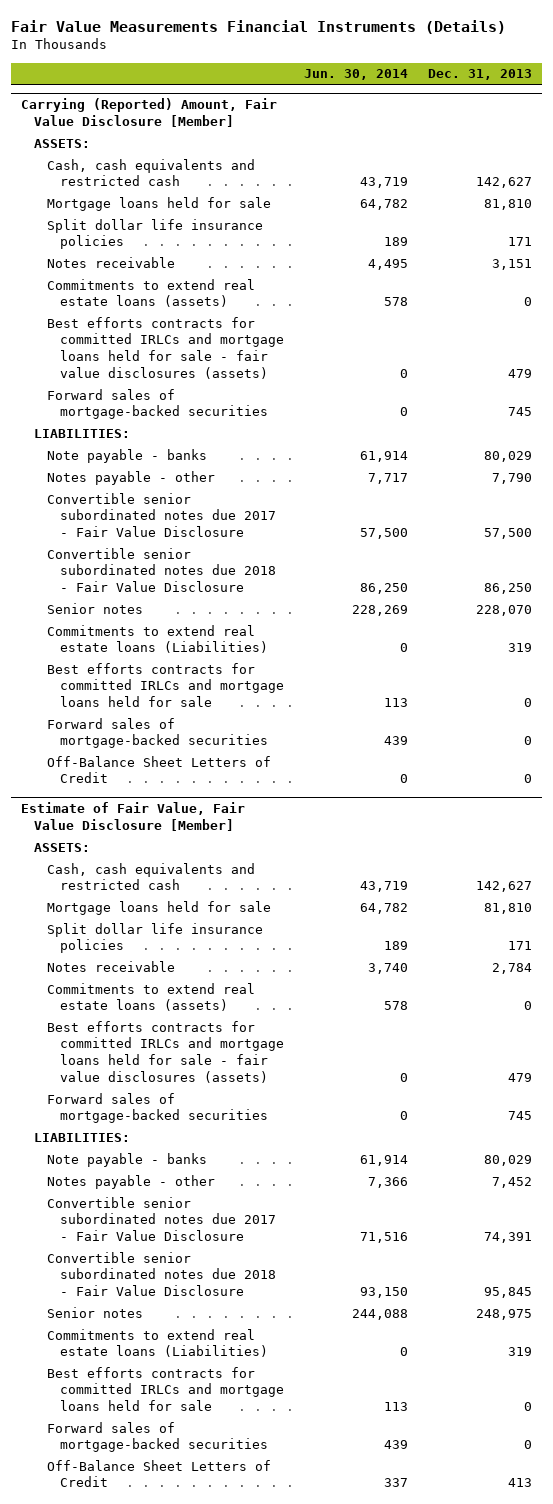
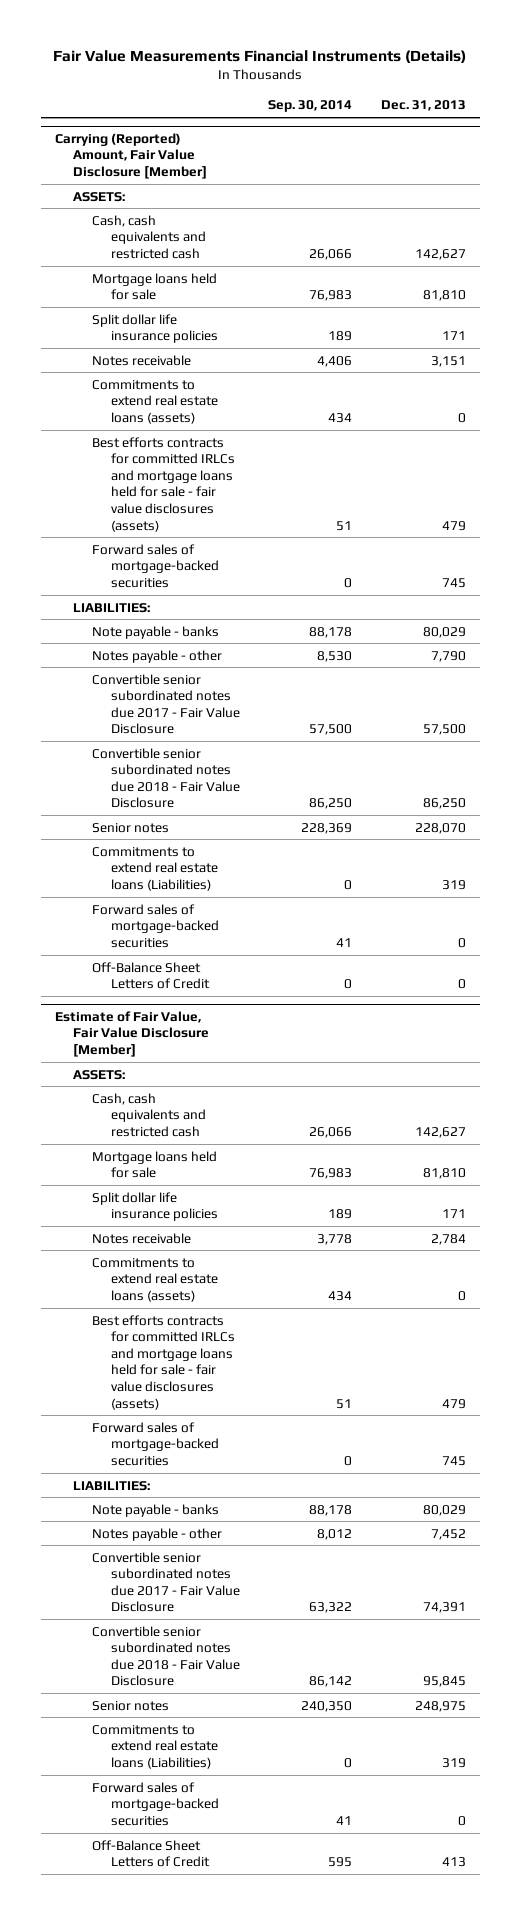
- | Jun. 30, 2014 | Dec. 31, 2013
+ | Sep. 30, 2014 | Dec. 31, 2013
@ Carrying (Reported) Amount, Fair Value Disclosure [Member]
- Best efforts contracts for committed IRLCs and mortgage loans held for sale | 113 | 0
@ Estimate of Fair Value, Fair Value Disclosure [Member]
- Best efforts contracts for committed IRLCs and mortgage loans held for sale | 113 | 0

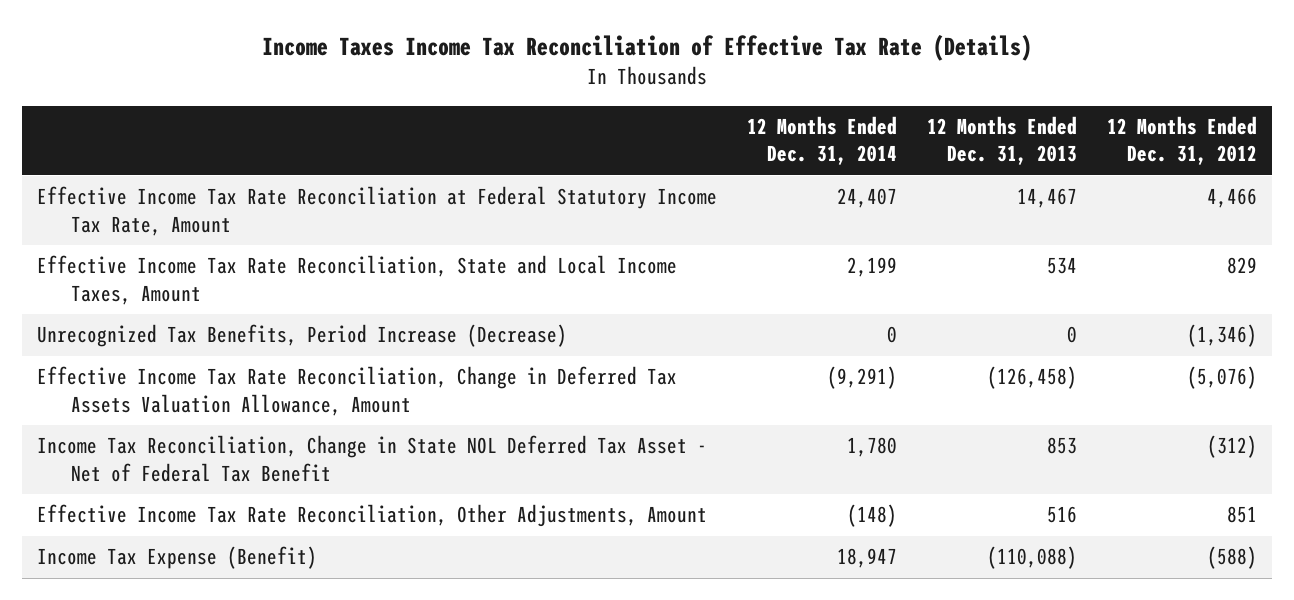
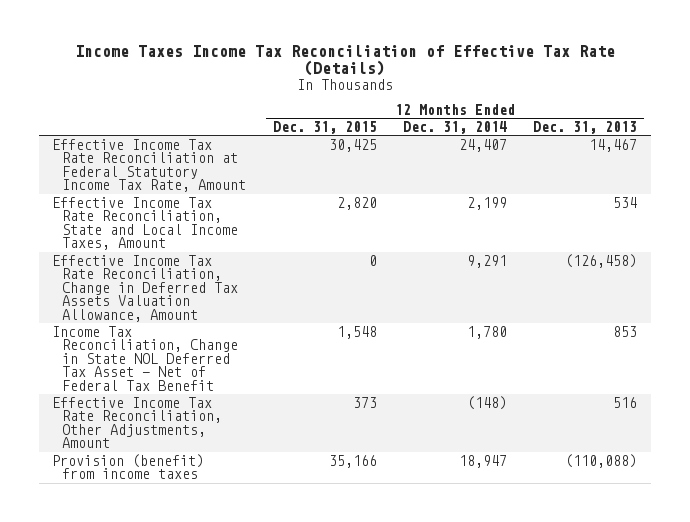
- | 12 Months Ended Dec. 31, 2014 | 12 Months Ended Dec. 31, 2013 | 12 Months Ended Dec. 31, 2012
+ | 12 Months Ended Dec. 31, 2015 | 12 Months Ended Dec. 31, 2014 | 12 Months Ended Dec. 31, 2013
- Unrecognized Tax Benefits, Period Increase (Decrease) | 0 | 0 | (1,346)
- Effective Income Tax Rate Reconciliation, Change in Deferred Tax Assets Valuation Allowance, Amount | (9,291) | (126,458) | (5,076)
+ Effective Income Tax Rate Reconciliation, Change in Deferred Tax Assets Valuation Allowance, Amount | 0 | 9,291 | (126,458)
- Income Tax Expense (Benefit) | 18,947 | (110,088) | (588)
+ Provision (benefit) from income taxes | 35,166 | 18,947 | (110,088)

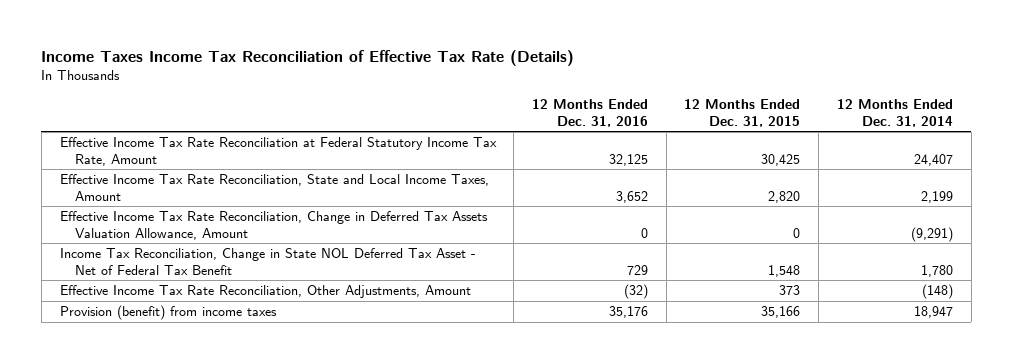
- | 12 Months Ended Dec. 31, 2015 | 12 Months Ended Dec. 31, 2014 | 12 Months Ended Dec. 31, 2013
+ | 12 Months Ended Dec. 31, 2016 | 12 Months Ended Dec. 31, 2015 | 12 Months Ended Dec. 31, 2014
- Effective Income Tax Rate Reconciliation, Change in Deferred Tax Assets Valuation Allowance, Amount | 0 | 9,291 | (126,458)
+ Effective Income Tax Rate Reconciliation, Change in Deferred Tax Assets Valuation Allowance, Amount | 0 | 0 | (9,291)

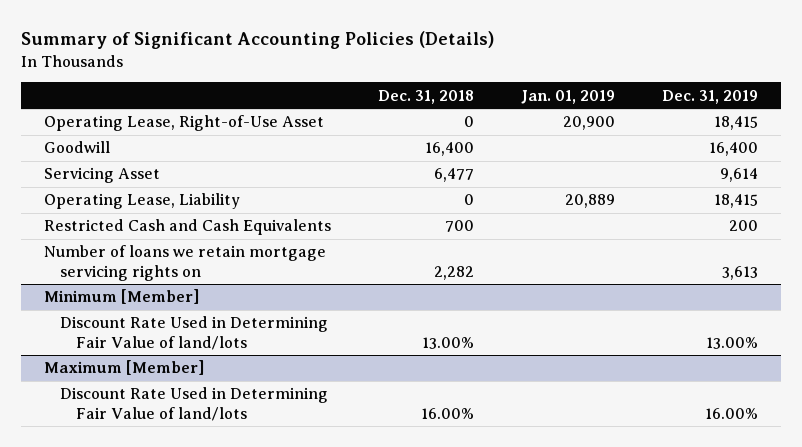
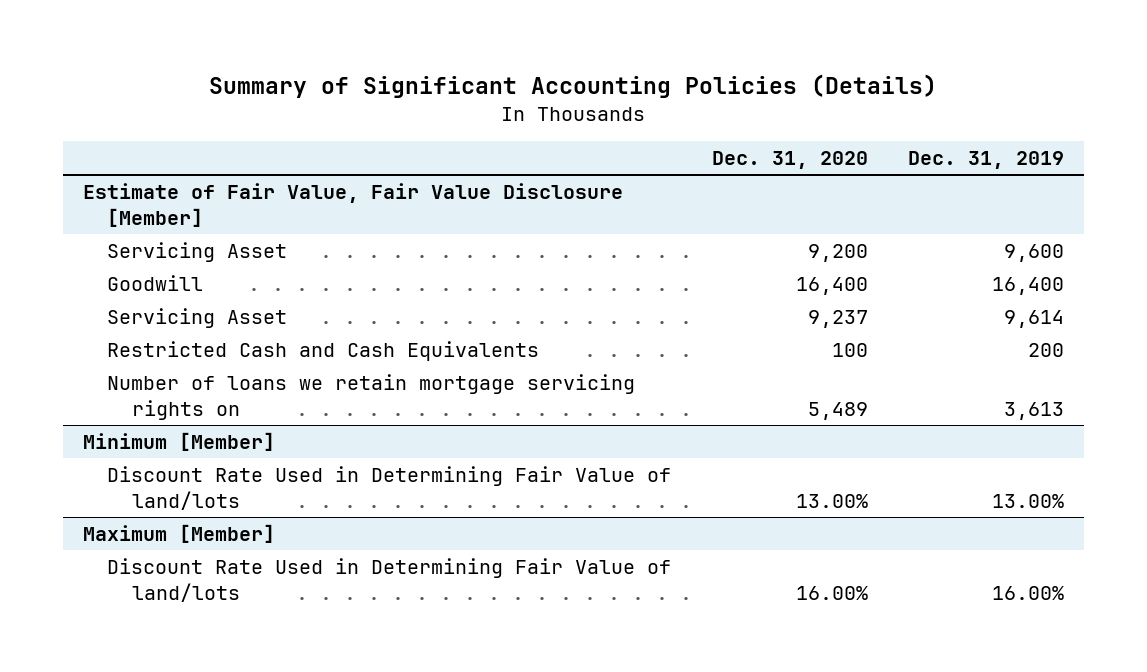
- | Dec. 31, 2018 | Jan. 01, 2019 | Dec. 31, 2019
+ | Dec. 31, 2020 | Dec. 31, 2019
- Operating Lease, Right-of-Use Asset | 0 | 20,900 | 18,415
+ Estimate of Fair Value, Fair Value Disclosure [Member]
+ Servicing Asset | 9,200 | 9,600
- Operating Lease, Liability | 0 | 20,889 | 18,415

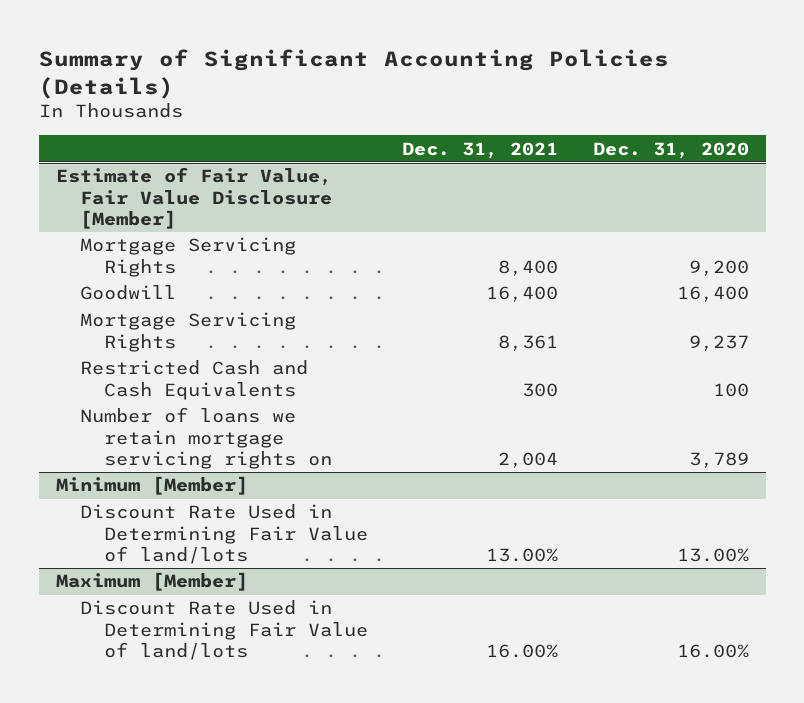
- | Dec. 31, 2020 | Dec. 31, 2019
+ | Dec. 31, 2021 | Dec. 31, 2020
@ Estimate of Fair Value, Fair Value Disclosure [Member]
- Servicing Asset | 9,200 | 9,600
+ Mortgage Servicing Rights | 8,400 | 9,200
- Servicing Asset | 9,237 | 9,614
+ Mortgage Servicing Rights | 8,361 | 9,237
- Number of loans we retain mortgage servicing rights on | 5,489 | 3,613
+ Number of loans we retain mortgage servicing rights on | 2,004 | 3,789

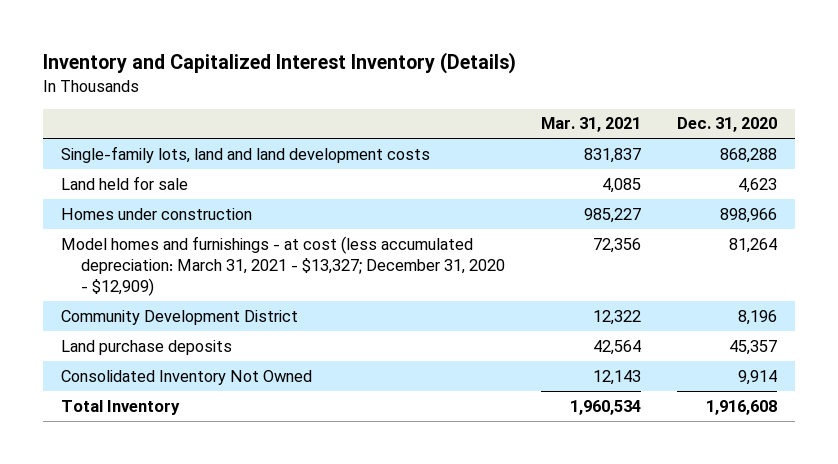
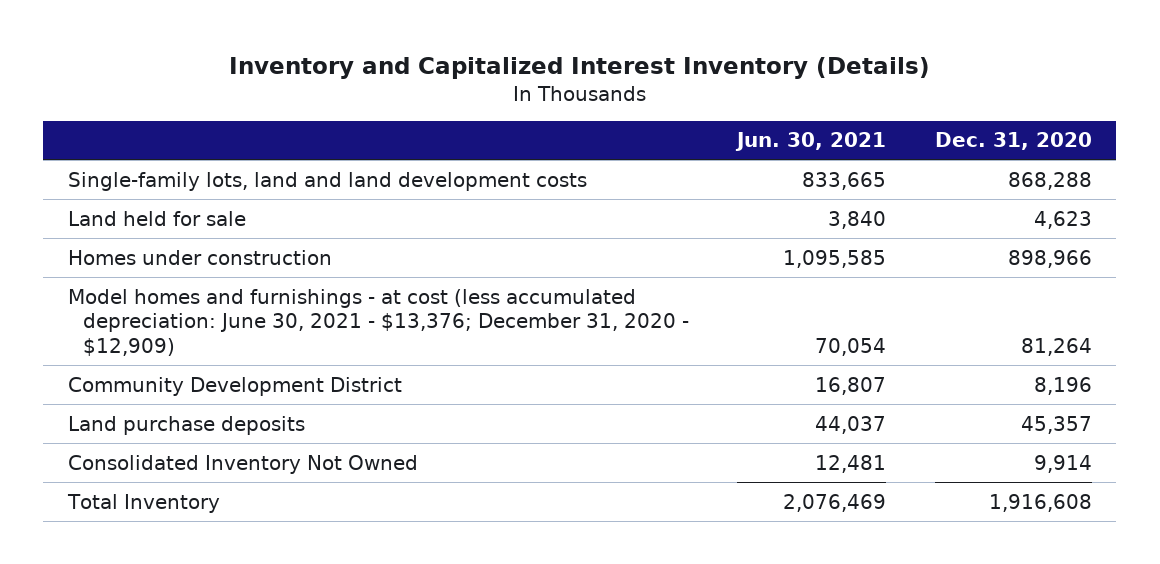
- | Mar. 31, 2021 | Dec. 31, 2020
+ | Jun. 30, 2021 | Dec. 31, 2020
- Model homes and furnishings - at cost (less accumulated depreciation: March 31, 2021 - $13,327; December 31, 2020 - $12,909) | 72,356 | 81,264
+ Model homes and furnishings - at cost (less accumulated depreciation: June 30, 2021 - $13,376; December 31, 2020 - $12,909) | 70,054 | 81,264

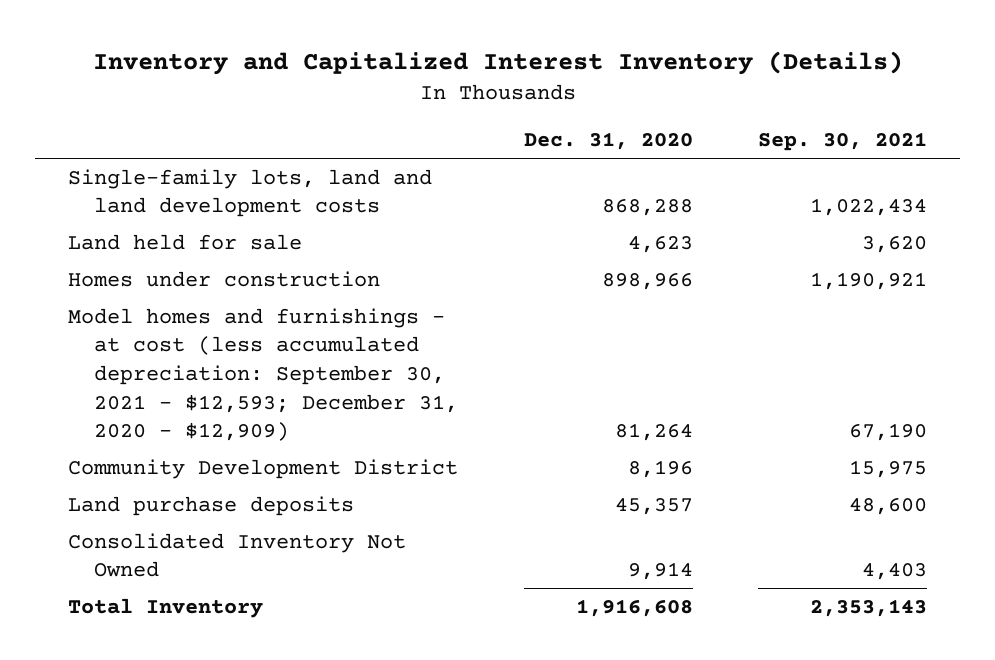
- | Jun. 30, 2021 | Dec. 31, 2020
+ | Dec. 31, 2020 | Sep. 30, 2021
- Model homes and furnishings - at cost (less accumulated depreciation: June 30, 2021 - $13,376; December 31, 2020 - $12,909) | 70,054 | 81,264
+ Model homes and furnishings - at cost (less accumulated depreciation: September 30, 2021 - $12,593; December 31, 2020 - $12,909) | 81,264 | 67,190

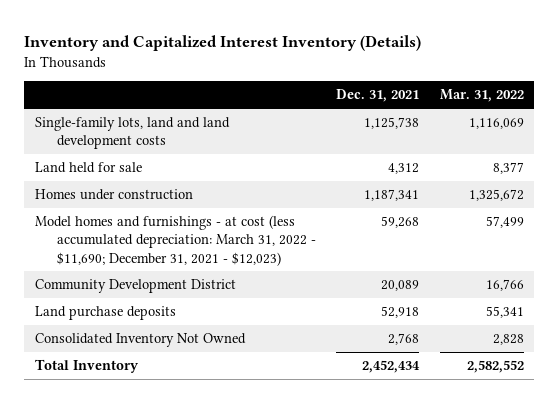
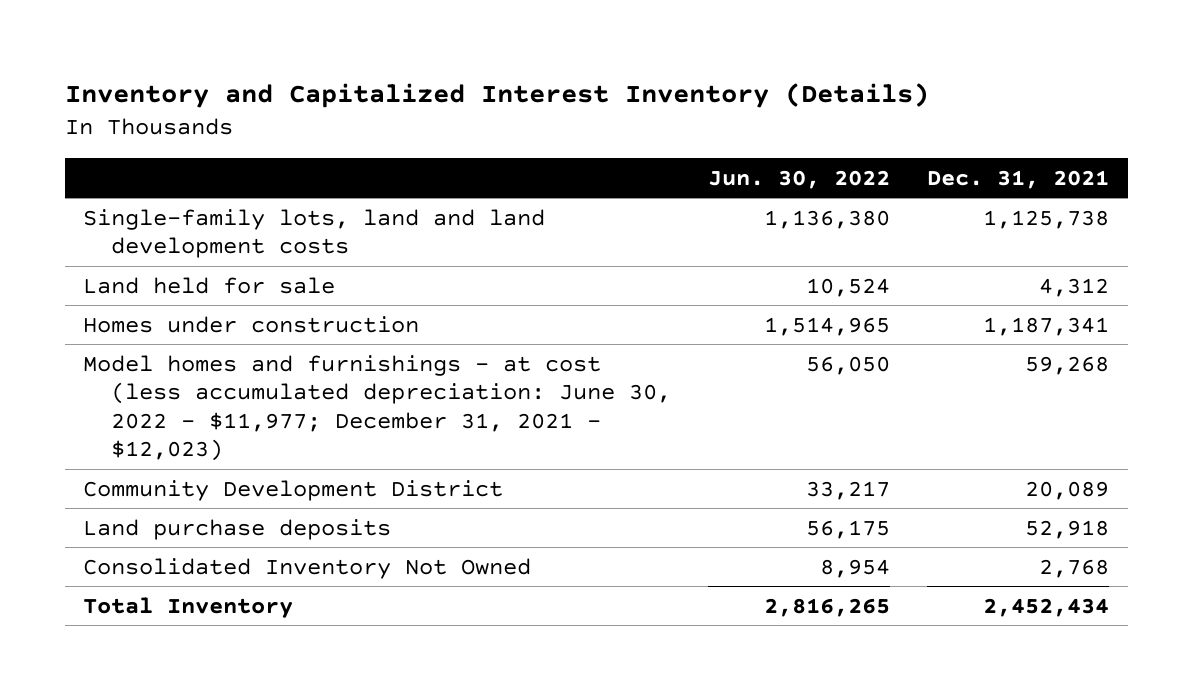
- | Dec. 31, 2021 | Mar. 31, 2022
+ | Jun. 30, 2022 | Dec. 31, 2021
- Model homes and furnishings - at cost (less accumulated depreciation: March 31, 2022 - $11,690; December 31, 2021 - $12,023) | 59,268 | 57,499
+ Model homes and furnishings - at cost (less accumulated depreciation: June 30, 2022 - $11,977; December 31, 2021 - $12,023) | 56,050 | 59,268

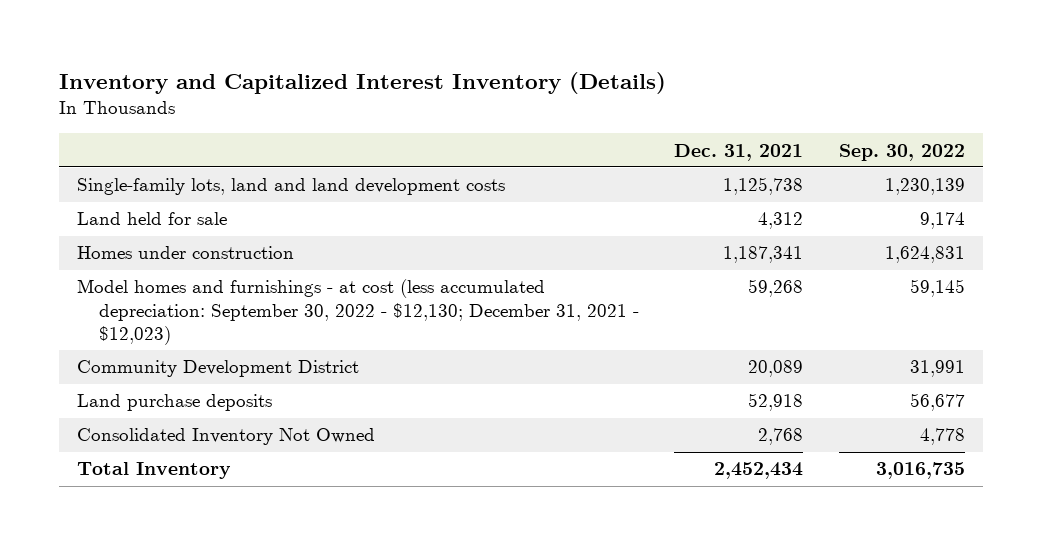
- | Jun. 30, 2022 | Dec. 31, 2021
+ | Dec. 31, 2021 | Sep. 30, 2022
- Model homes and furnishings - at cost (less accumulated depreciation: June 30, 2022 - $11,977; December 31, 2021 - $12,023) | 56,050 | 59,268
+ Model homes and furnishings - at cost (less accumulated depreciation: September 30, 2022 - $12,130; December 31, 2021 - $12,023) | 59,268 | 59,145

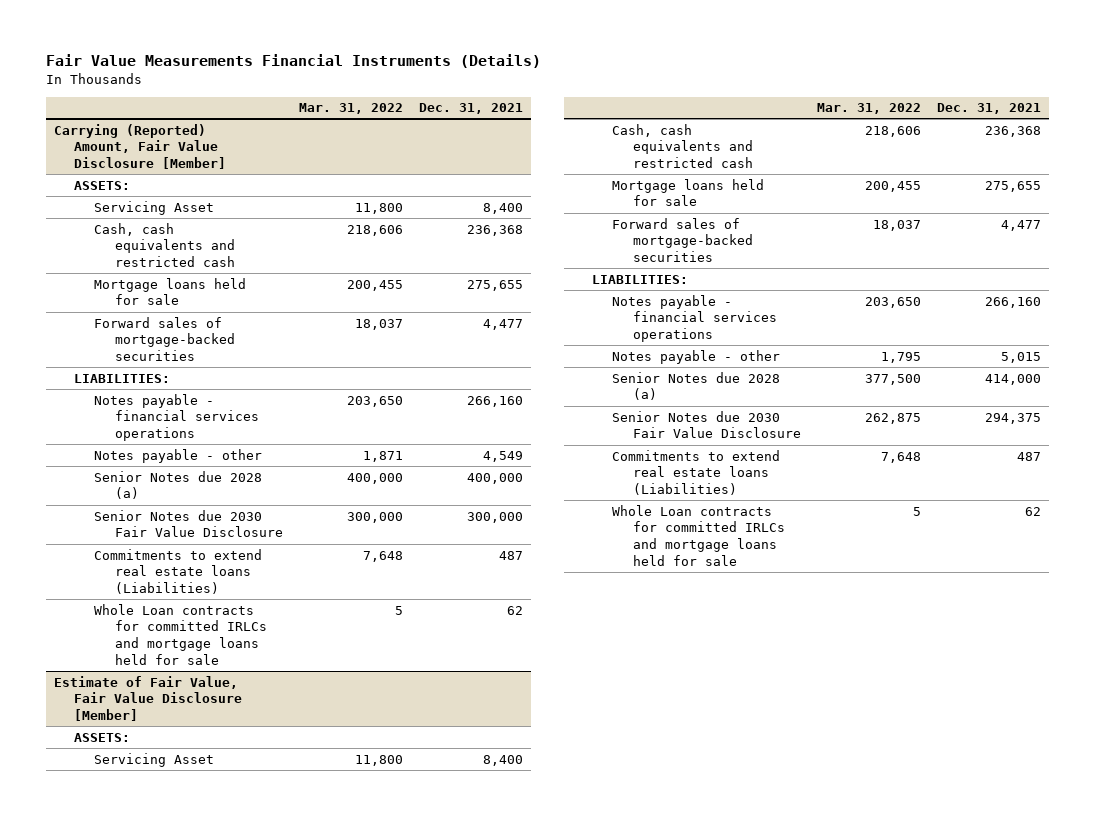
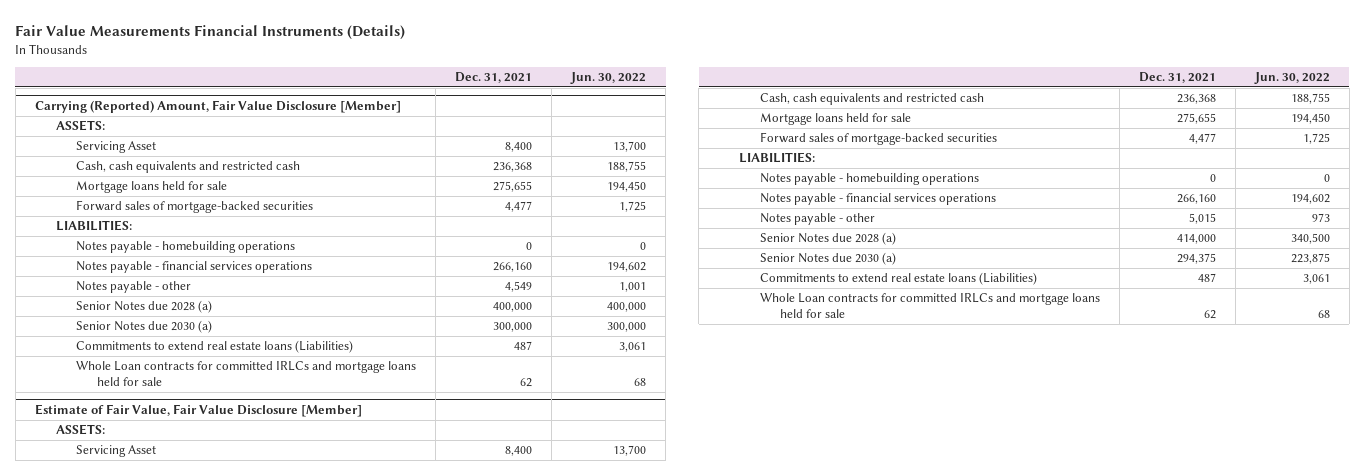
- | Mar. 31, 2022 | Dec. 31, 2021
+ | Dec. 31, 2021 | Jun. 30, 2022
@ Carrying (Reported) Amount, Fair Value Disclosure [Member]
+ Notes payable - homebuilding operations | 0 | 0
- Senior Notes due 2030 Fair Value Disclosure | 300,000 | 300,000
+ Senior Notes due 2030 (a) | 300,000 | 300,000
@ Estimate of Fair Value, Fair Value Disclosure [Member]
+ Notes payable - homebuilding operations | 0 | 0
- Senior Notes due 2030 Fair Value Disclosure | 262,875 | 294,375
+ Senior Notes due 2030 (a) | 294,375 | 223,875

